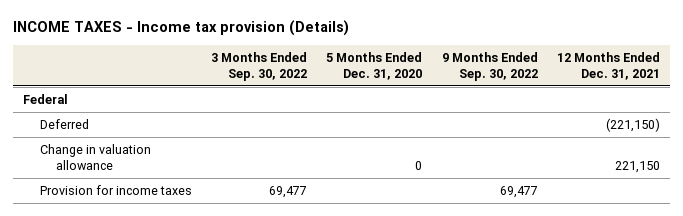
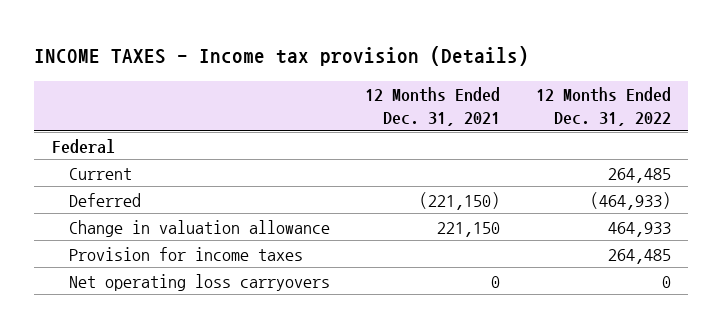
- | 3 Months Ended Sep. 30, 2022 | 5 Months Ended Dec. 31, 2020 | 9 Months Ended Sep. 30, 2022 | 12 Months Ended Dec. 31, 2021
+ | 12 Months Ended Dec. 31, 2021 | 12 Months Ended Dec. 31, 2022
+ Current | | 264,485
+ Net operating loss carryovers | 0 | 0

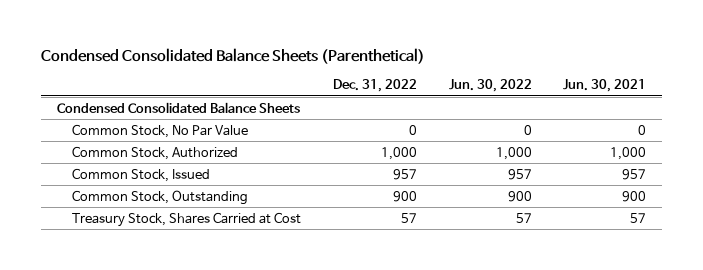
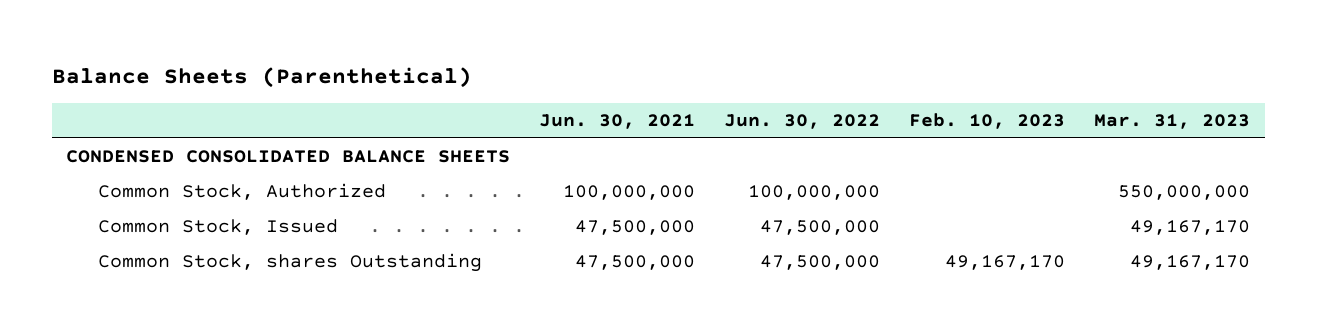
- Condensed Consolidated Balance Sheets (Parenthetical)
+ Balance Sheets (Parenthetical)
- | Dec. 31, 2022 | Jun. 30, 2022 | Jun. 30, 2021
+ | Jun. 30, 2021 | Jun. 30, 2022 | Feb. 10, 2023 | Mar. 31, 2023
- Condensed Consolidated Balance Sheets
- Common Stock, No Par Value | 0 | 0 | 0
- Common Stock, Authorized | 1,000 | 1,000 | 1,000
- Common Stock, Issued | 957 | 957 | 957
- Common Stock, Outstanding | 900 | 900 | 900
- Treasury Stock, Shares Carried at Cost | 57 | 57 | 57
+ CONDENSED CONSOLIDATED BALANCE SHEETS
+ Common Stock, Authorized | 100,000,000 | 100,000,000 | | 550,000,000
+ Common Stock, Issued | 47,500,000 | 47,500,000 | | 49,167,170
+ Common Stock, shares Outstanding | 47,500,000 | 47,500,000 | 49,167,170 | 49,167,170

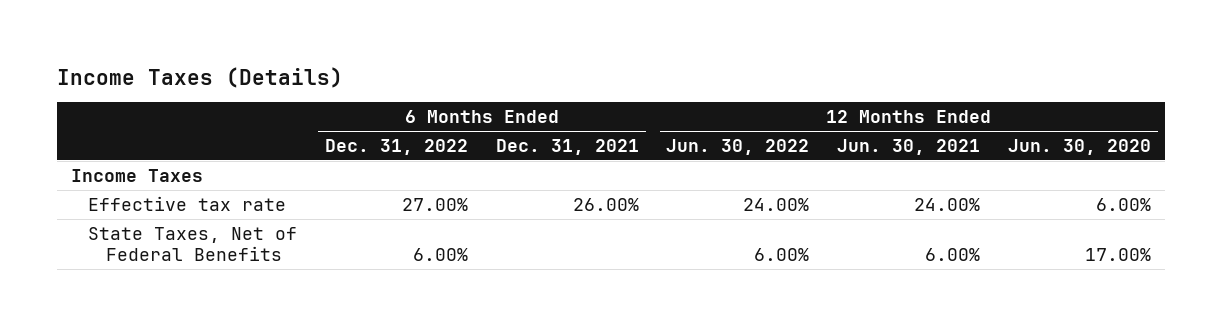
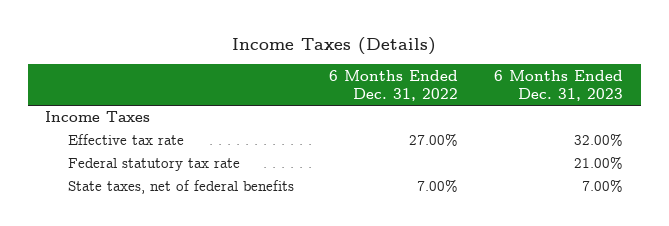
- | 6 Months Ended Dec. 31, 2022 | 6 Months Ended Dec. 31, 2021 | 12 Months Ended Jun. 30, 2022 | 12 Months Ended Jun. 30, 2021 | 12 Months Ended Jun. 30, 2020
+ | 6 Months Ended Dec. 31, 2022 | 6 Months Ended Dec. 31, 2023
- State Taxes, Net of Federal Benefits | 6.00% | | 6.00% | 6.00% | 17.00%
+ Federal statutory tax rate | | 21.00%
+ State taxes, net of federal benefits | 7.00% | 7.00%

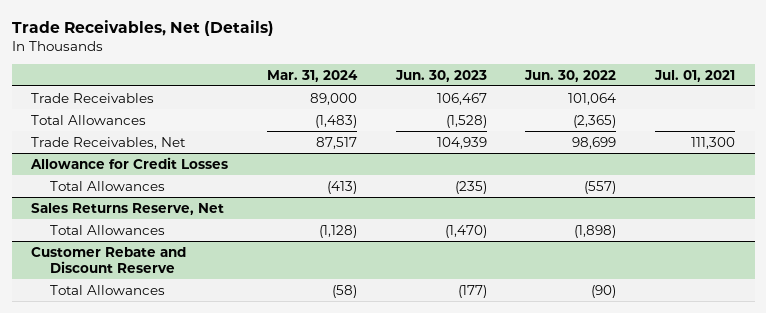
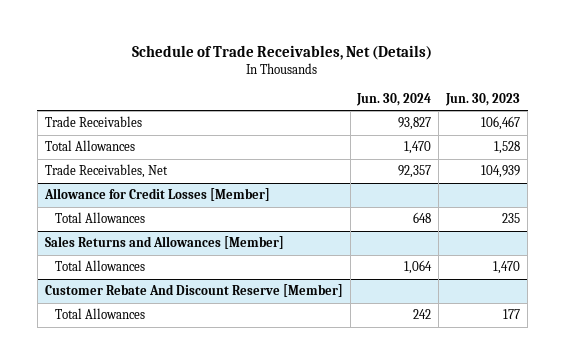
- Trade Receivables, Net (Details)
+ Schedule of Trade Receivables, Net (Details)
- | Mar. 31, 2024 | Jun. 30, 2023 | Jun. 30, 2022 | Jul. 01, 2021
+ | Jun. 30, 2024 | Jun. 30, 2023
- Total Allowances | (1,483) | (1,528) | (2,365) |
+ Total Allowances | 1,470 | 1,528
- Allowance for Credit Losses
- Total Allowances | (413) | (235) | (557) |
- Sales Returns Reserve, Net
- Total Allowances | (1,128) | (1,470) | (1,898) |
- Customer Rebate and Discount Reserve
- Total Allowances | (58) | (177) | (90) |
+ Allowance for Credit Losses [Member]
+ Total Allowances | 648 | 235
+ Sales Returns and Allowances [Member]
+ Total Allowances | 1,064 | 1,470
+ Customer Rebate And Discount Reserve [Member]
+ Total Allowances | 242 | 177

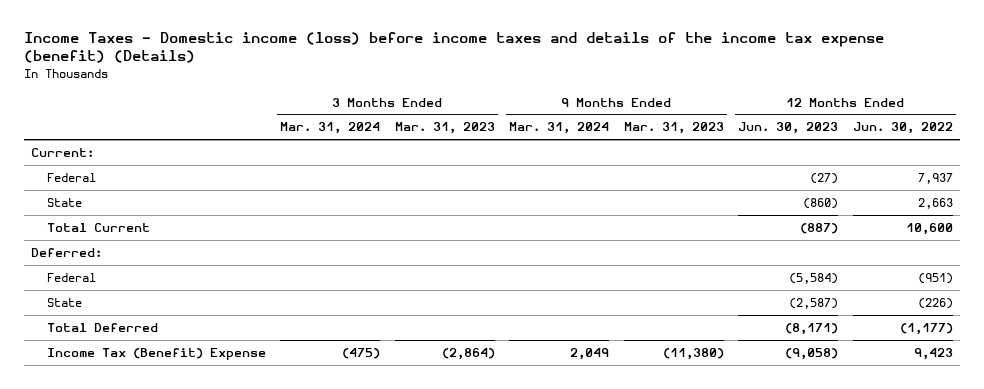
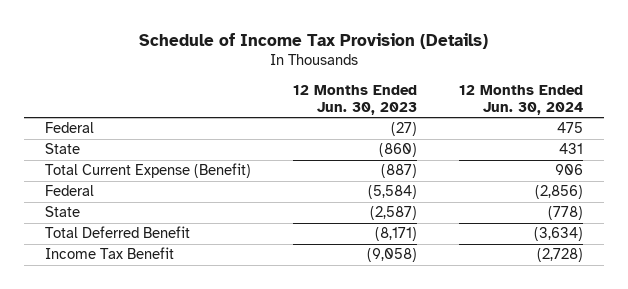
- Income Taxes - Domestic income (loss) before income taxes and details of the income tax expense (benefit) (Details)
+ Schedule of Income Tax Provision (Details)
- | 3 Months Ended Mar. 31, 2024 | 3 Months Ended Mar. 31, 2023 | 9 Months Ended Mar. 31, 2024 | 9 Months Ended Mar. 31, 2023 | 12 Months Ended Jun. 30, 2023 | 12 Months Ended Jun. 30, 2022
+ | 12 Months Ended Jun. 30, 2023 | 12 Months Ended Jun. 30, 2024
- Current:
- Total Current | | | | | (887) | 10,600
- Deferred:
+ Total Current Expense (Benefit) | (887) | 906
- Total Deferred | | | | | (8,171) | (1,177)
- Income Tax (Benefit) Expense | (475) | (2,864) | 2,049 | (11,380) | (9,058) | 9,423
+ Total Deferred Benefit | (8,171) | (3,634)
+ Income Tax Benefit | (9,058) | (2,728)

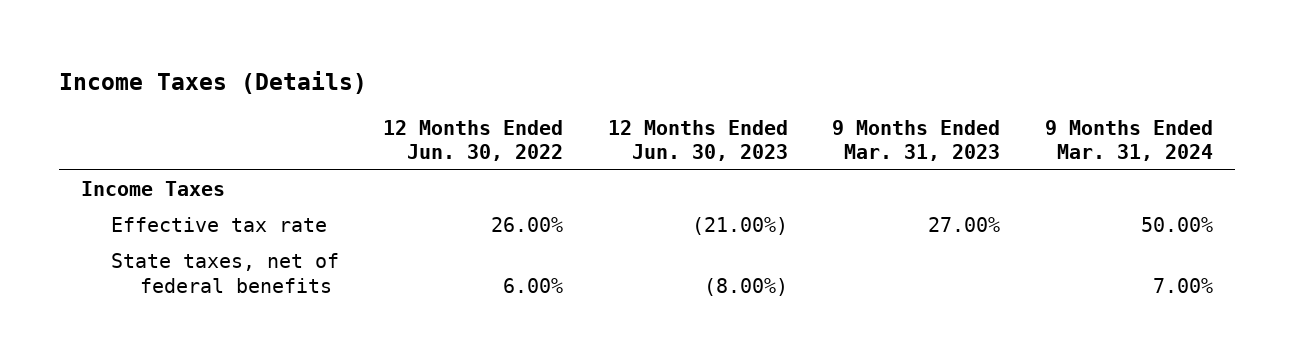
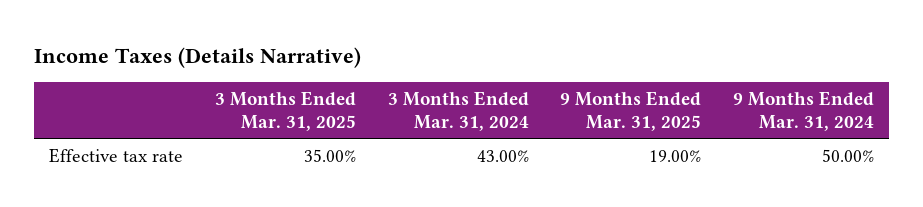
- Income Taxes (Details)
+ Income Taxes (Details Narrative)
- | 12 Months Ended Jun. 30, 2022 | 12 Months Ended Jun. 30, 2023 | 9 Months Ended Mar. 31, 2023 | 9 Months Ended Mar. 31, 2024
+ | 3 Months Ended Mar. 31, 2025 | 3 Months Ended Mar. 31, 2024 | 9 Months Ended Mar. 31, 2025 | 9 Months Ended Mar. 31, 2024
- Income Taxes
- State taxes, net of federal benefits | 6.00% | (8.00%) | | 7.00%

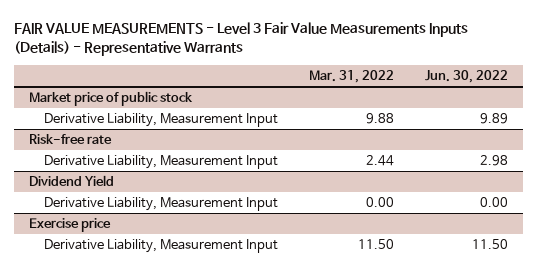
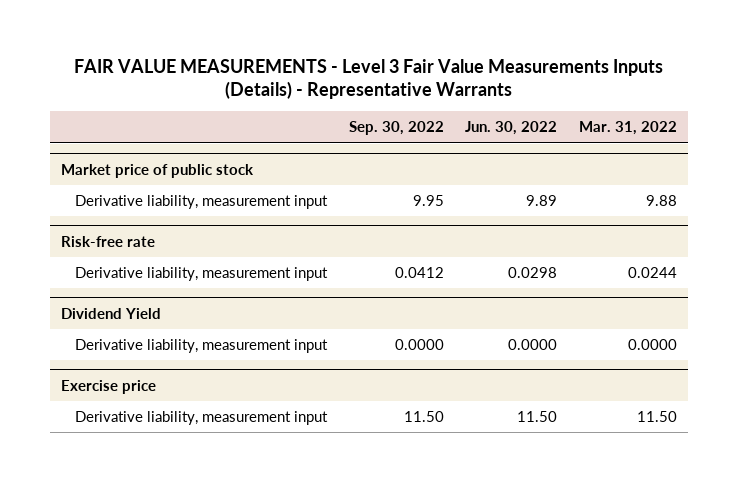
- | Mar. 31, 2022 | Jun. 30, 2022
+ | Sep. 30, 2022 | Jun. 30, 2022 | Mar. 31, 2022
@ Market price of public stock
- Derivative Liability, Measurement Input | 9.88 | 9.89
+ Derivative liability, measurement input | 9.95 | 9.89 | 9.88
@ Risk-free rate
- Derivative Liability, Measurement Input | 2.44 | 2.98
+ Derivative liability, measurement input | 0.0412 | 0.0298 | 0.0244
@ Dividend Yield
- Derivative Liability, Measurement Input | 0.00 | 0.00
+ Derivative liability, measurement input | 0.0000 | 0.0000 | 0.0000
@ Exercise price
- Derivative Liability, Measurement Input | 11.50 | 11.50
+ Derivative liability, measurement input | 11.50 | 11.50 | 11.50

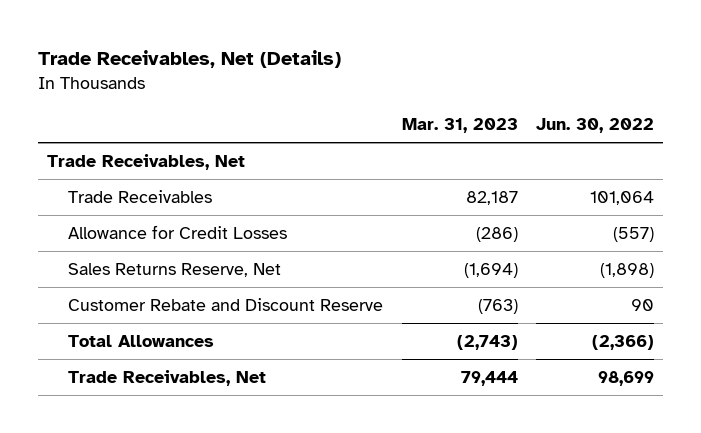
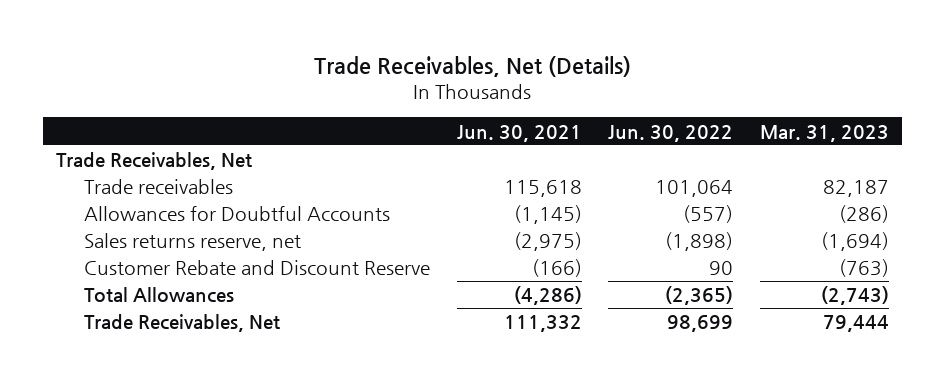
- | Mar. 31, 2023 | Jun. 30, 2022
+ | Jun. 30, 2021 | Jun. 30, 2022 | Mar. 31, 2023
- Trade Receivables | 82,187 | 101,064
- Allowance for Credit Losses | (286) | (557)
- Sales Returns Reserve, Net | (1,694) | (1,898)
+ Trade receivables | 115,618 | 101,064 | 82,187
+ Allowances for Doubtful Accounts | (1,145) | (557) | (286)
+ Sales returns reserve, net | (2,975) | (1,898) | (1,694)
- Total Allowances | (2,743) | (2,366)
+ Total Allowances | (4,286) | (2,365) | (2,743)

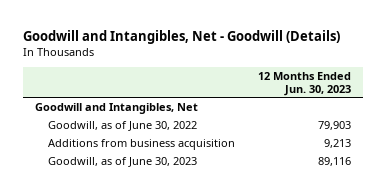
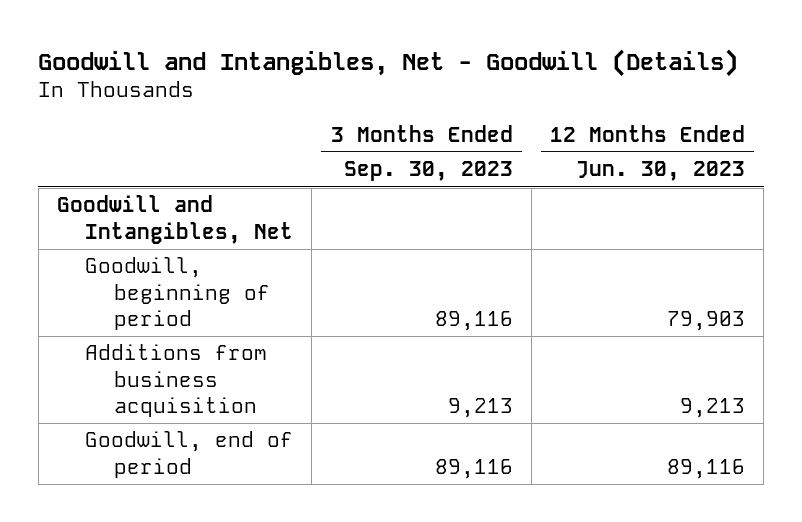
- | 12 Months Ended Jun. 30, 2023
+ | 3 Months Ended Sep. 30, 2023 | 12 Months Ended Jun. 30, 2023
- Goodwill, as of June 30, 2022 | 79,903
+ Goodwill, beginning of period | 89,116 | 79,903
- Goodwill, as of June 30, 2023 | 89,116
+ Goodwill, end of period | 89,116 | 89,116

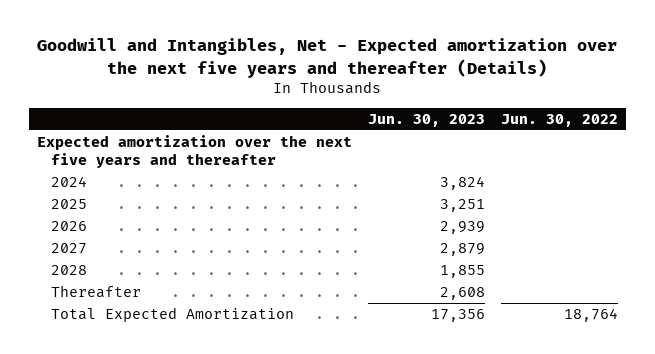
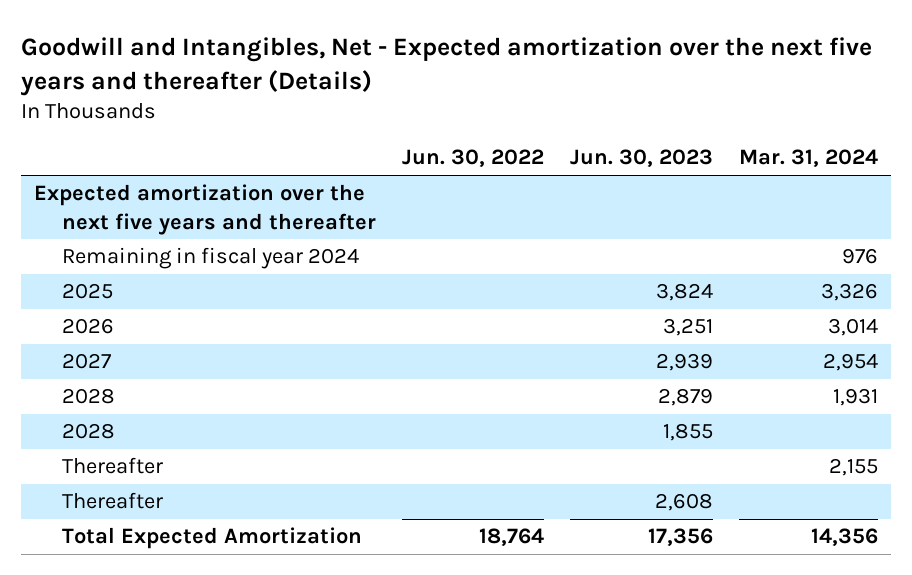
- | Jun. 30, 2023 | Jun. 30, 2022
+ | Jun. 30, 2022 | Jun. 30, 2023 | Mar. 31, 2024
- 2024 | 3,824 |
- 2025 | 3,251 |
- 2026 | 2,939 |
- 2027 | 2,879 |
+ Remaining in fiscal year 2024 | | | 976
+ 2025 | | 3,824 | 3,326
+ 2026 | | 3,251 | 3,014
+ 2027 | | 2,939 | 2,954
+ 2028 | | 2,879 | 1,931
+ Thereafter | | | 2,155

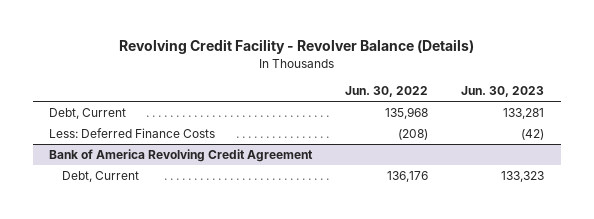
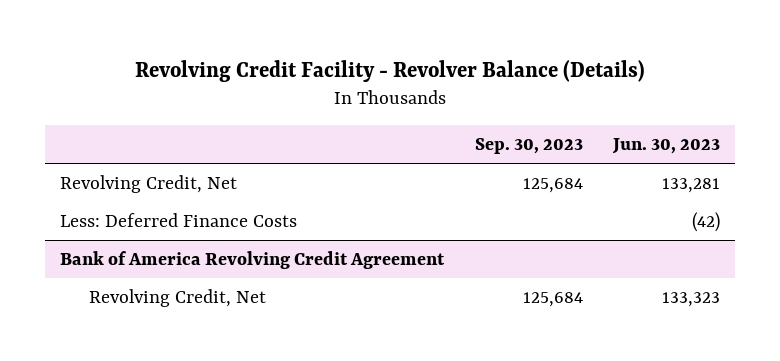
- | Jun. 30, 2022 | Jun. 30, 2023
+ | Sep. 30, 2023 | Jun. 30, 2023
- Debt, Current | 135,968 | 133,281
+ Revolving Credit, Net | 125,684 | 133,281
@ Bank of America Revolving Credit Agreement
- Debt, Current | 136,176 | 133,323
+ Revolving Credit, Net | 125,684 | 133,323

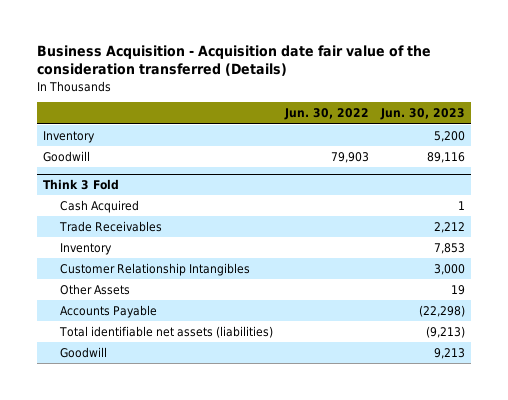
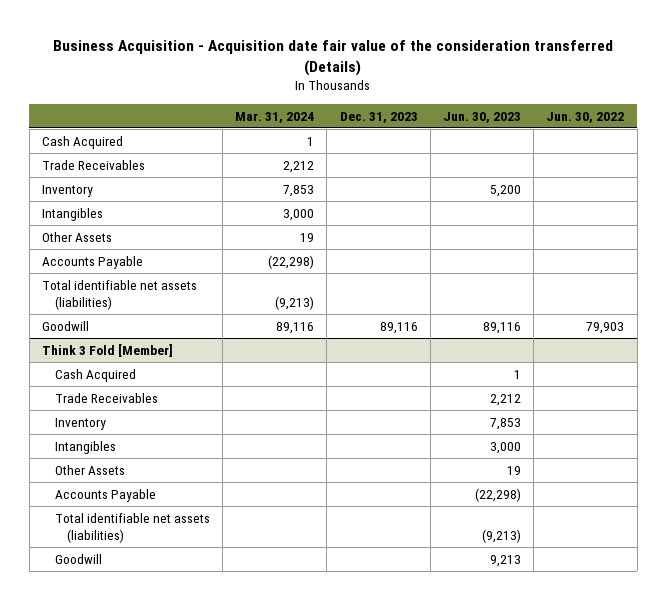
- | Jun. 30, 2022 | Jun. 30, 2023
+ | Mar. 31, 2024 | Dec. 31, 2023 | Jun. 30, 2023 | Jun. 30, 2022
+ Cash Acquired | 1 | | |
+ Trade Receivables | 2,212 | | |
+ Intangibles | 3,000 | | |
+ Other Assets | 19 | | |
+ Accounts Payable | (22,298) | | |
+ Total identifiable net assets (liabilities) | (9,213) | | |
- Think 3 Fold
+ Think 3 Fold [Member]
- Customer Relationship Intangibles | | 3,000
+ Intangibles | | | 3,000 |

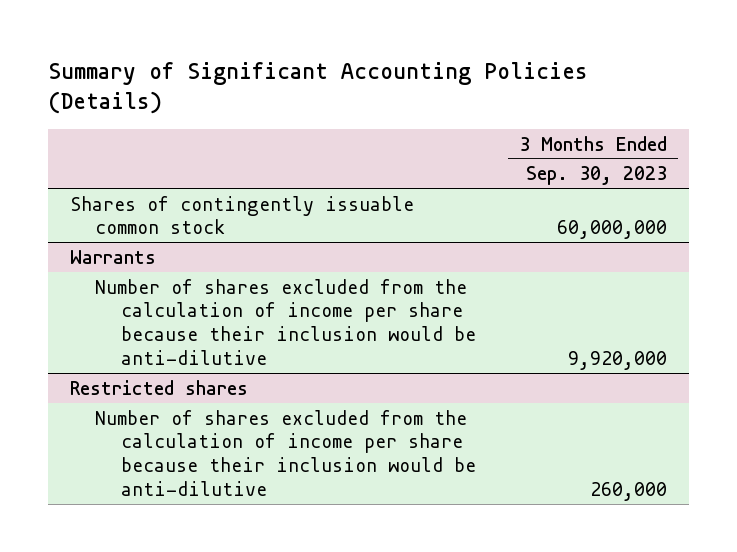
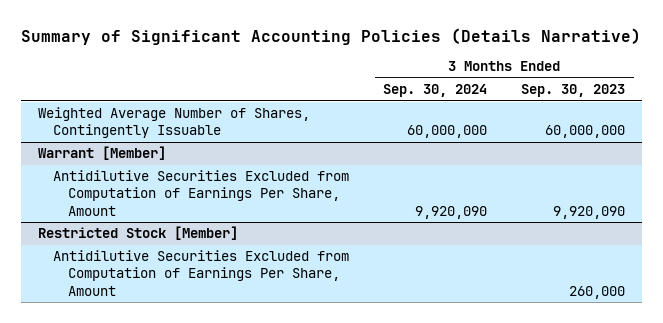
- Summary of Significant Accounting Policies (Details)
+ Summary of Significant Accounting Policies (Details Narrative)
- | 3 Months Ended Sep. 30, 2023
+ | 3 Months Ended Sep. 30, 2024 | 3 Months Ended Sep. 30, 2023
- Shares of contingently issuable common stock | 60,000,000
- Warrants
- Number of shares excluded from the calculation of income per share because their inclusion would be anti-dilutive | 9,920,000
- Restricted shares
- Number of shares excluded from the calculation of income per share because their inclusion would be anti-dilutive | 260,000
+ Weighted Average Number of Shares, Contingently Issuable | 60,000,000 | 60,000,000
+ Warrant [Member]
+ Antidilutive Securities Excluded from Computation of Earnings Per Share, Amount | 9,920,090 | 9,920,090
+ Restricted Stock [Member]
+ Antidilutive Securities Excluded from Computation of Earnings Per Share, Amount | | 260,000

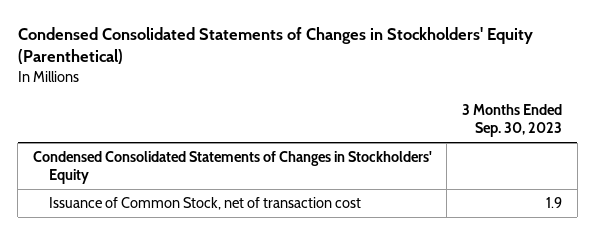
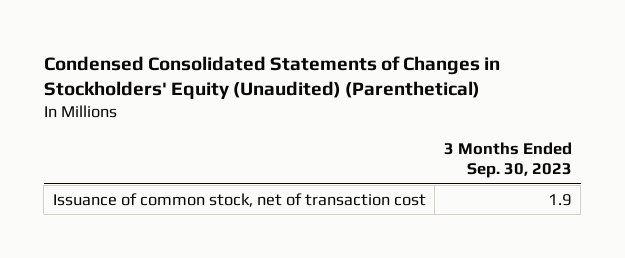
- Condensed Consolidated Statements of Changes in Stockholders' Equity (Parenthetical)
+ Condensed Consolidated Statements of Changes in Stockholders' Equity (Unaudited) (Parenthetical)
- Condensed Consolidated Statements of Changes in Stockholders' Equity
- Issuance of Common Stock, net of transaction cost | 1.9
+ Issuance of common stock, net of transaction cost | 1.9

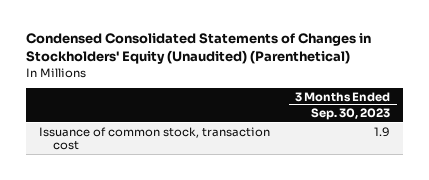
- Issuance of common stock, net of transaction cost | 1.9
+ Issuance of common stock, transaction cost | 1.9

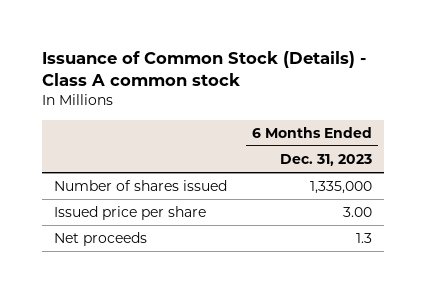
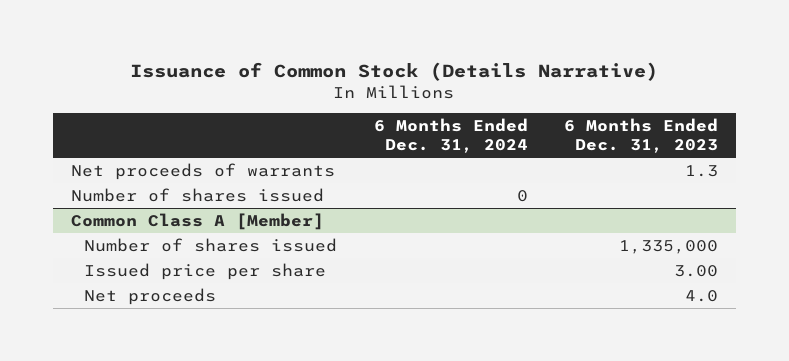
- Issuance of Common Stock (Details) - Class A common stock
+ Issuance of Common Stock (Details Narrative)
- | 6 Months Ended Dec. 31, 2023
+ | 6 Months Ended Dec. 31, 2024 | 6 Months Ended Dec. 31, 2023
+ Net proceeds of warrants | | 1.3
+ Number of shares issued | 0 |
+ Common Class A [Member]
- Net proceeds | 1.3
+ Net proceeds | | 4.0

